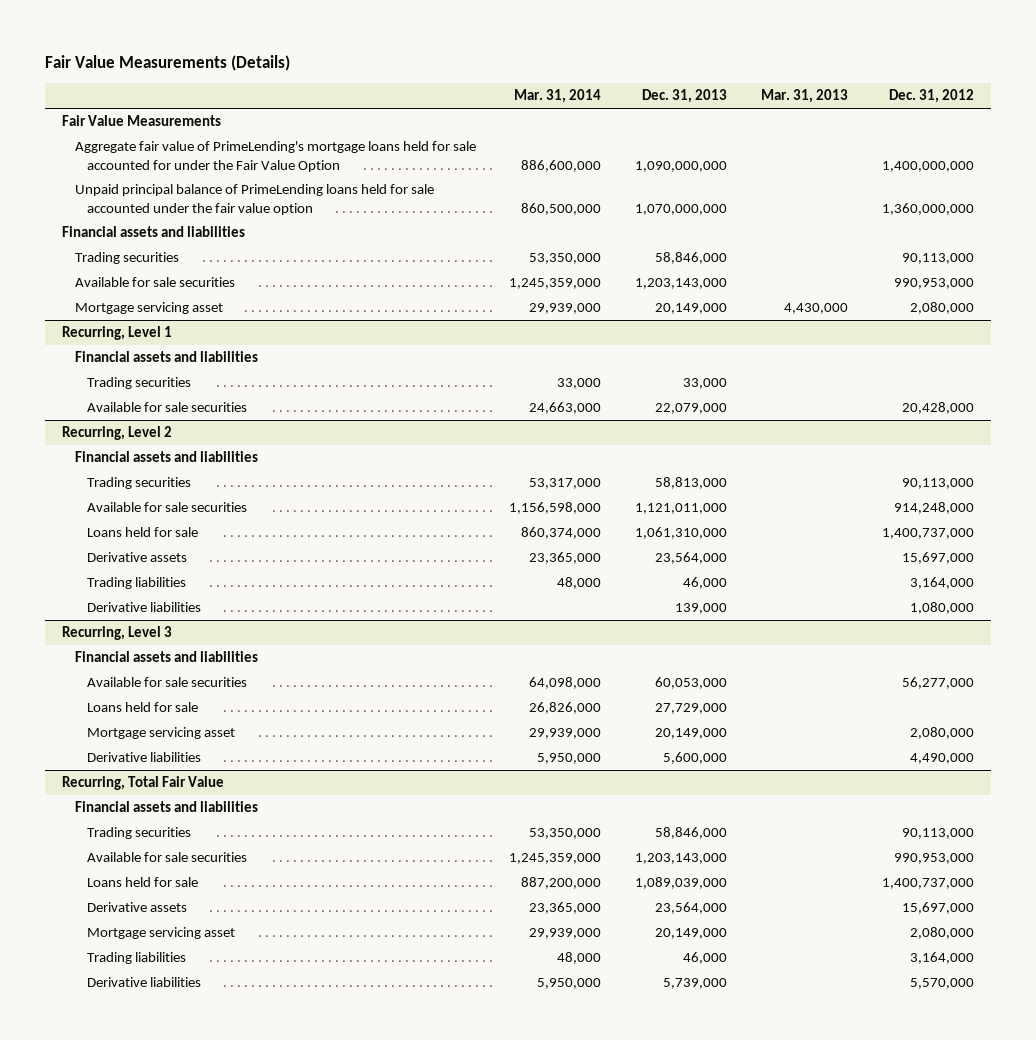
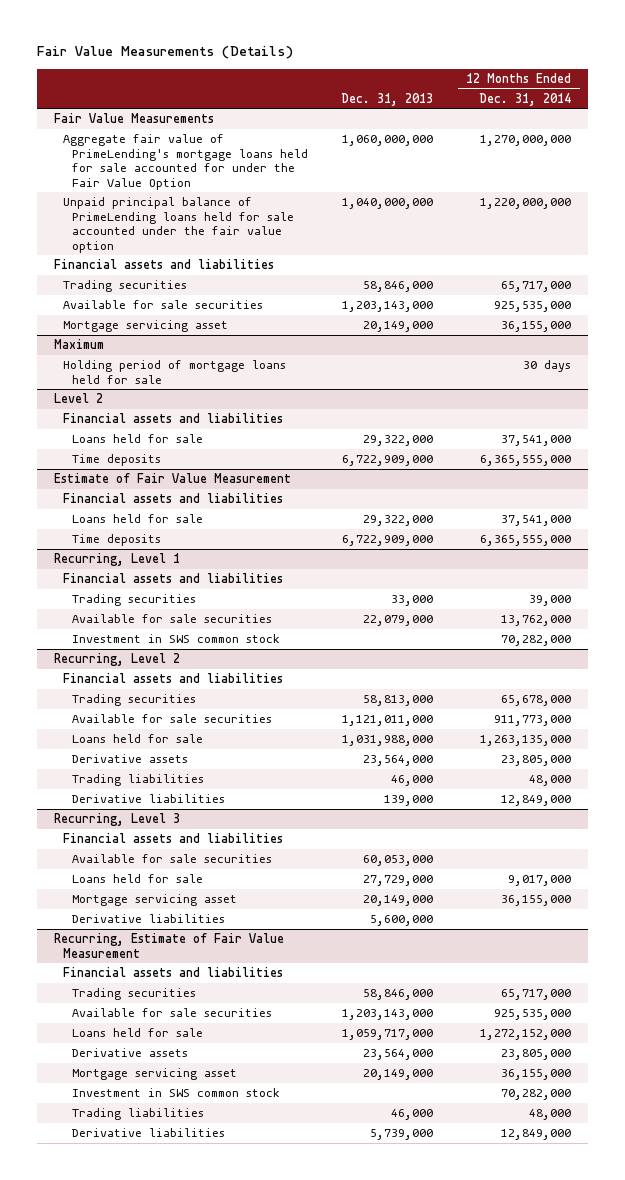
- | Mar. 31, 2014 | Dec. 31, 2013 | Mar. 31, 2013 | Dec. 31, 2012
+ | Dec. 31, 2013 | 12 Months Ended Dec. 31, 2014
- Aggregate fair value of PrimeLending's mortgage loans held for sale accounted for under the Fair Value Option | 886,600,000 | 1,090,000,000 | | 1,400,000,000
- Unpaid principal balance of PrimeLending loans held for sale accounted under the fair value option | 860,500,000 | 1,070,000,000 | | 1,360,000,000
+ Aggregate fair value of PrimeLending's mortgage loans held for sale accounted for under the Fair Value Option | 1,060,000,000 | 1,270,000,000
+ Unpaid principal balance of PrimeLending loans held for sale accounted under the fair value option | 1,040,000,000 | 1,220,000,000
+ Maximum
+ Holding period of mortgage loans held for sale | | 30 days
+ Level 2
+ Financial assets and liabilities
+ Loans held for sale | 29,322,000 | 37,541,000
+ Time deposits | 6,722,909,000 | 6,365,555,000
+ Estimate of Fair Value Measurement
+ Financial assets and liabilities
+ Loans held for sale | 29,322,000 | 37,541,000
+ Time deposits | 6,722,909,000 | 6,365,555,000
@ Recurring, Level 1
+ Investment in SWS common stock | | 70,282,000
@ Recurring, Level 2
- Loans held for sale | 860,374,000 | 1,061,310,000 | | 1,400,737,000
+ Loans held for sale | 1,031,988,000 | 1,263,135,000
- Recurring, Total Fair Value
+ Recurring, Estimate of Fair Value Measurement
- Loans held for sale | 887,200,000 | 1,089,039,000 | | 1,400,737,000
+ Loans held for sale | 1,059,717,000 | 1,272,152,000
+ Investment in SWS common stock | | 70,282,000

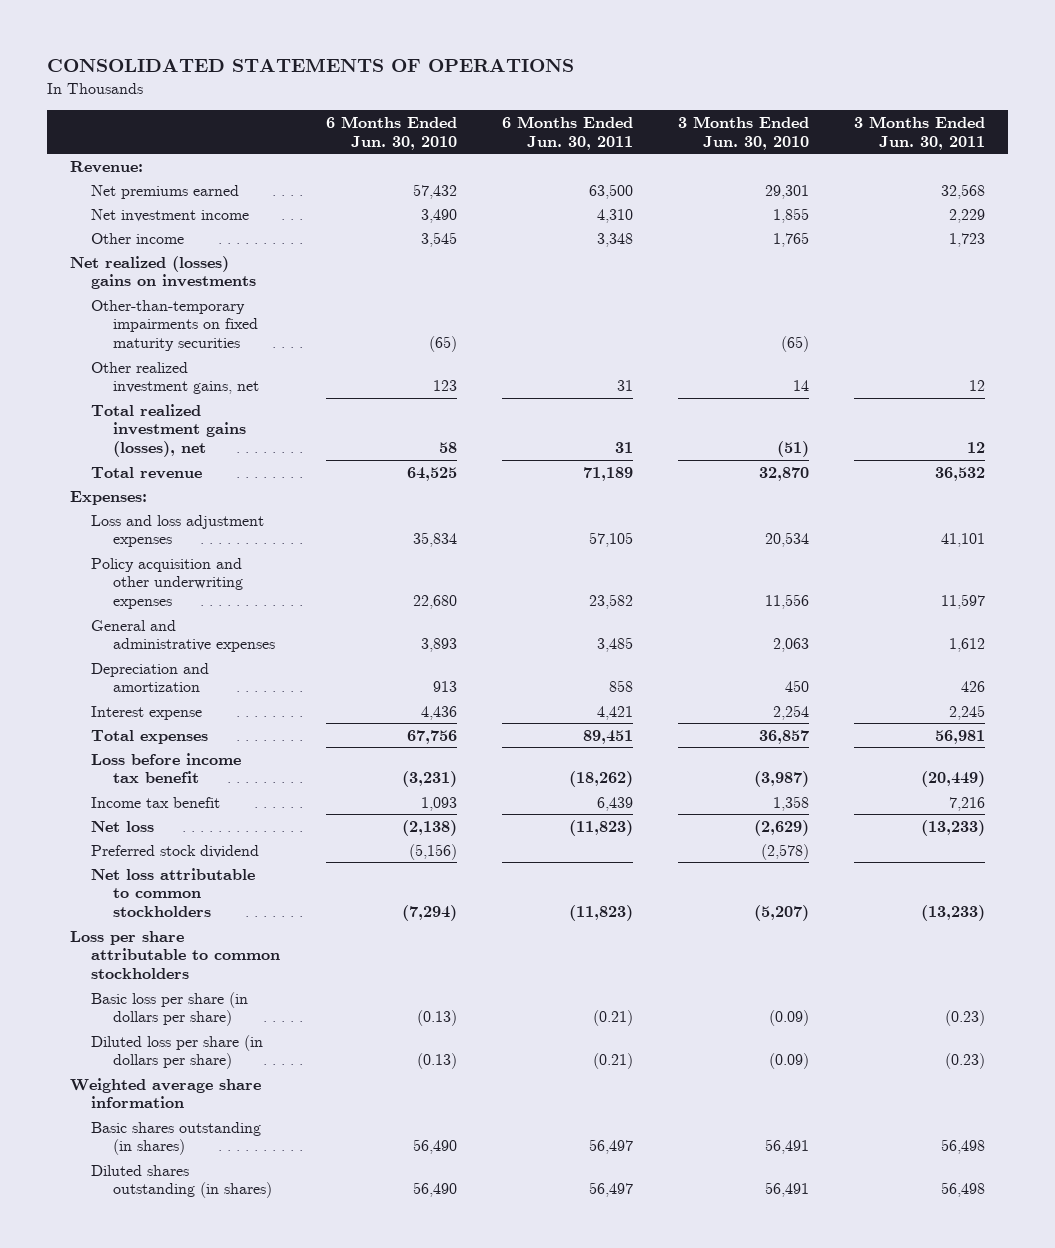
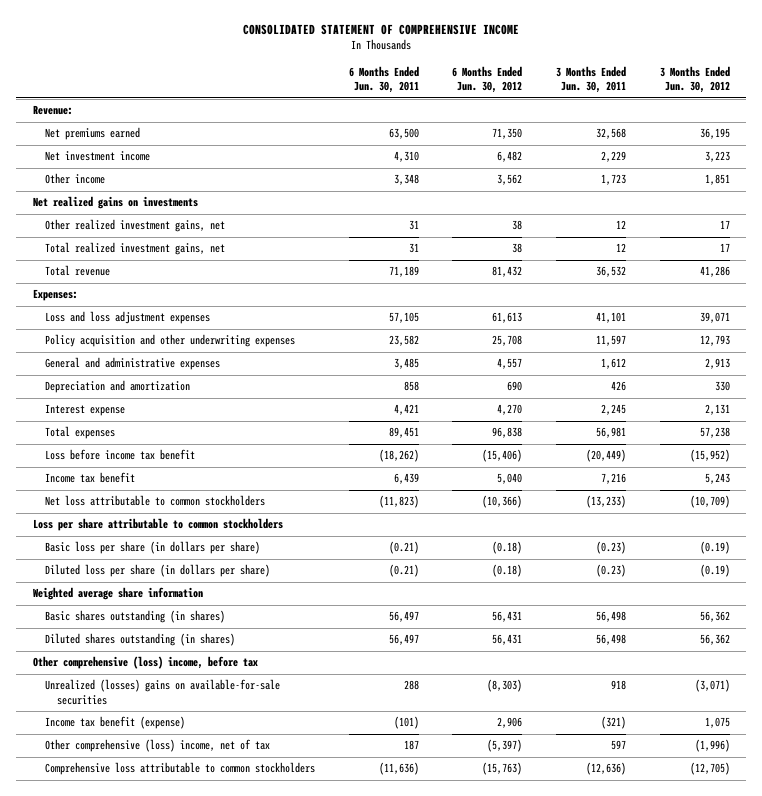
- CONSOLIDATED STATEMENTS OF OPERATIONS
+ CONSOLIDATED STATEMENT OF COMPREHENSIVE INCOME
- | 6 Months Ended Jun. 30, 2010 | 6 Months Ended Jun. 30, 2011 | 3 Months Ended Jun. 30, 2010 | 3 Months Ended Jun. 30, 2011
+ | 6 Months Ended Jun. 30, 2011 | 6 Months Ended Jun. 30, 2012 | 3 Months Ended Jun. 30, 2011 | 3 Months Ended Jun. 30, 2012
- Net realized (losses) gains on investments
- Other-than-temporary impairments on fixed maturity securities | (65) | | (65) |
+ Net realized gains on investments
- Total realized investment gains (losses), net | 58 | 31 | (51) | 12
+ Total realized investment gains, net | 31 | 38 | 12 | 17
- Net loss | (2,138) | (11,823) | (2,629) | (13,233)
- Preferred stock dividend | (5,156) | | (2,578) |
+ Other comprehensive (loss) income, before tax
+ Unrealized (losses) gains on available-for-sale securities | 288 | (8,303) | 918 | (3,071)
+ Income tax benefit (expense) | (101) | 2,906 | (321) | 1,075
+ Other comprehensive (loss) income, net of tax | 187 | (5,397) | 597 | (1,996)
+ Comprehensive loss attributable to common stockholders | (11,636) | (15,763) | (12,636) | (12,705)

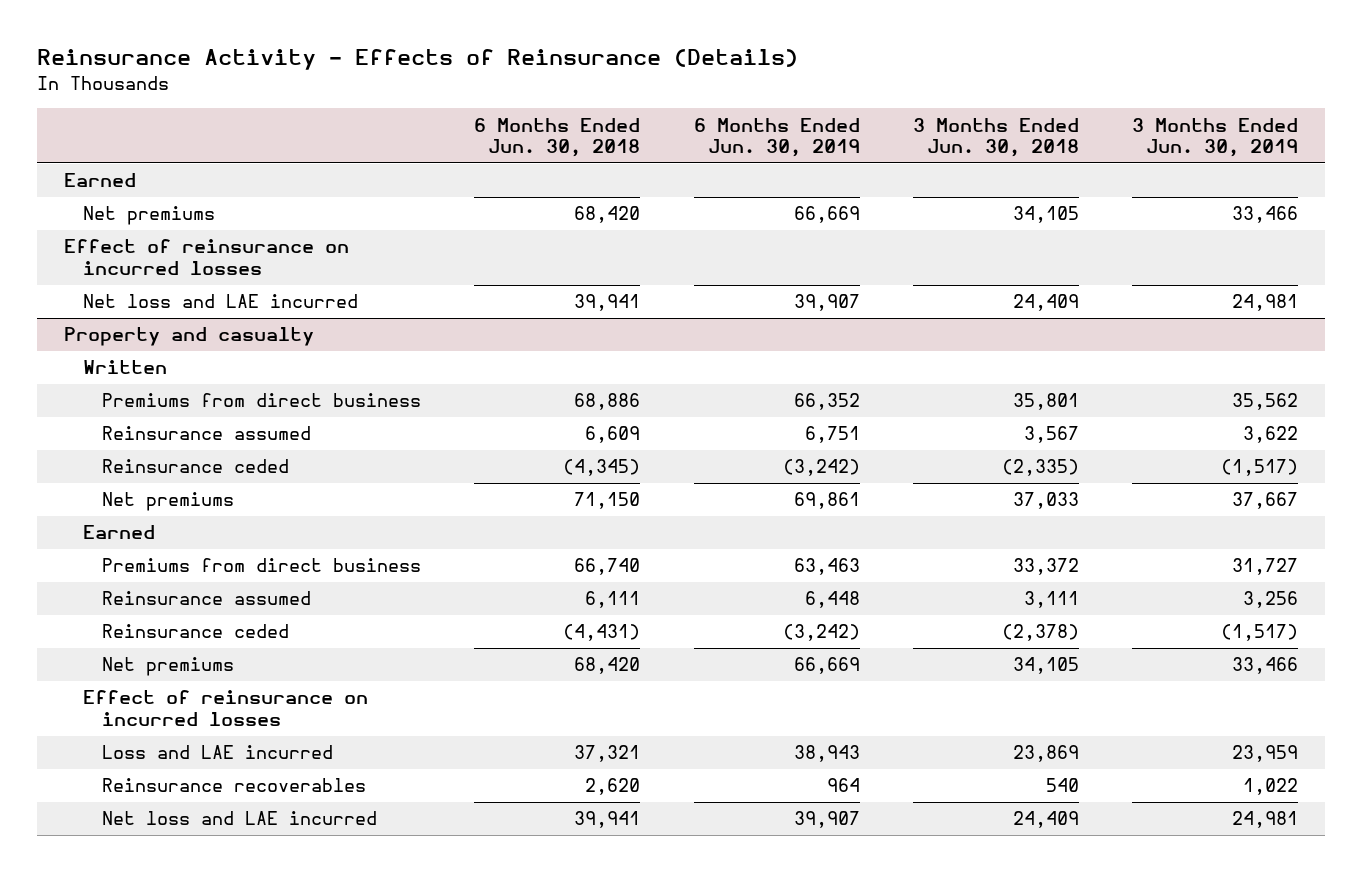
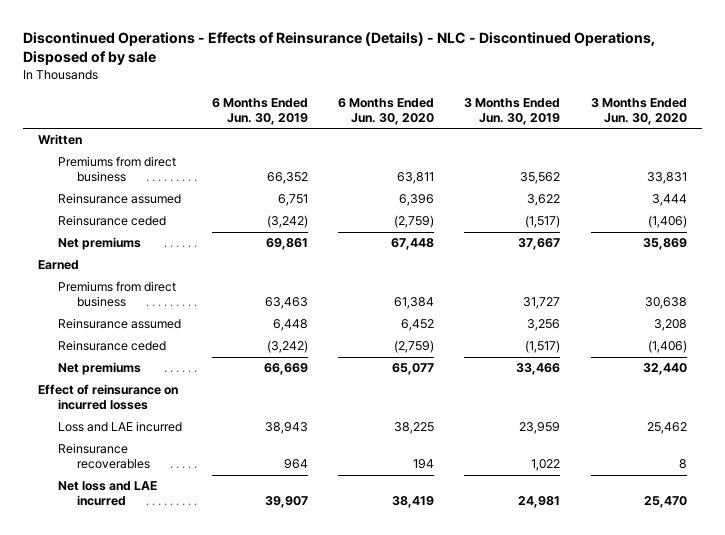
- Reinsurance Activity - Effects of Reinsurance (Details)
+ Discontinued Operations - Effects of Reinsurance (Details) - NLC - Discontinued Operations, Disposed of by sale
- | 6 Months Ended Jun. 30, 2018 | 6 Months Ended Jun. 30, 2019 | 3 Months Ended Jun. 30, 2018 | 3 Months Ended Jun. 30, 2019
+ | 6 Months Ended Jun. 30, 2019 | 6 Months Ended Jun. 30, 2020 | 3 Months Ended Jun. 30, 2019 | 3 Months Ended Jun. 30, 2020
- Earned
- Net premiums | 68,420 | 66,669 | 34,105 | 33,466
- Effect of reinsurance on incurred losses
- Net loss and LAE incurred | 39,941 | 39,907 | 24,409 | 24,981
- Property and casualty

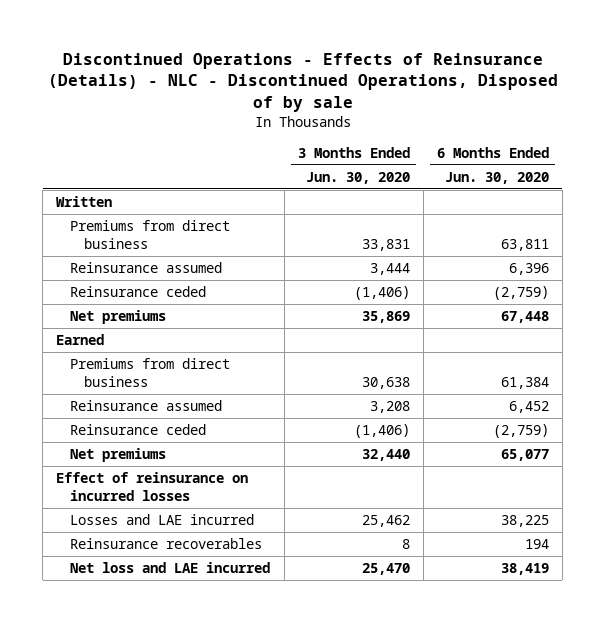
- | 6 Months Ended Jun. 30, 2019 | 6 Months Ended Jun. 30, 2020 | 3 Months Ended Jun. 30, 2019 | 3 Months Ended Jun. 30, 2020
+ | 3 Months Ended Jun. 30, 2020 | 6 Months Ended Jun. 30, 2020
- Loss and LAE incurred | 38,943 | 38,225 | 23,959 | 25,462
+ Losses and LAE incurred | 25,462 | 38,225

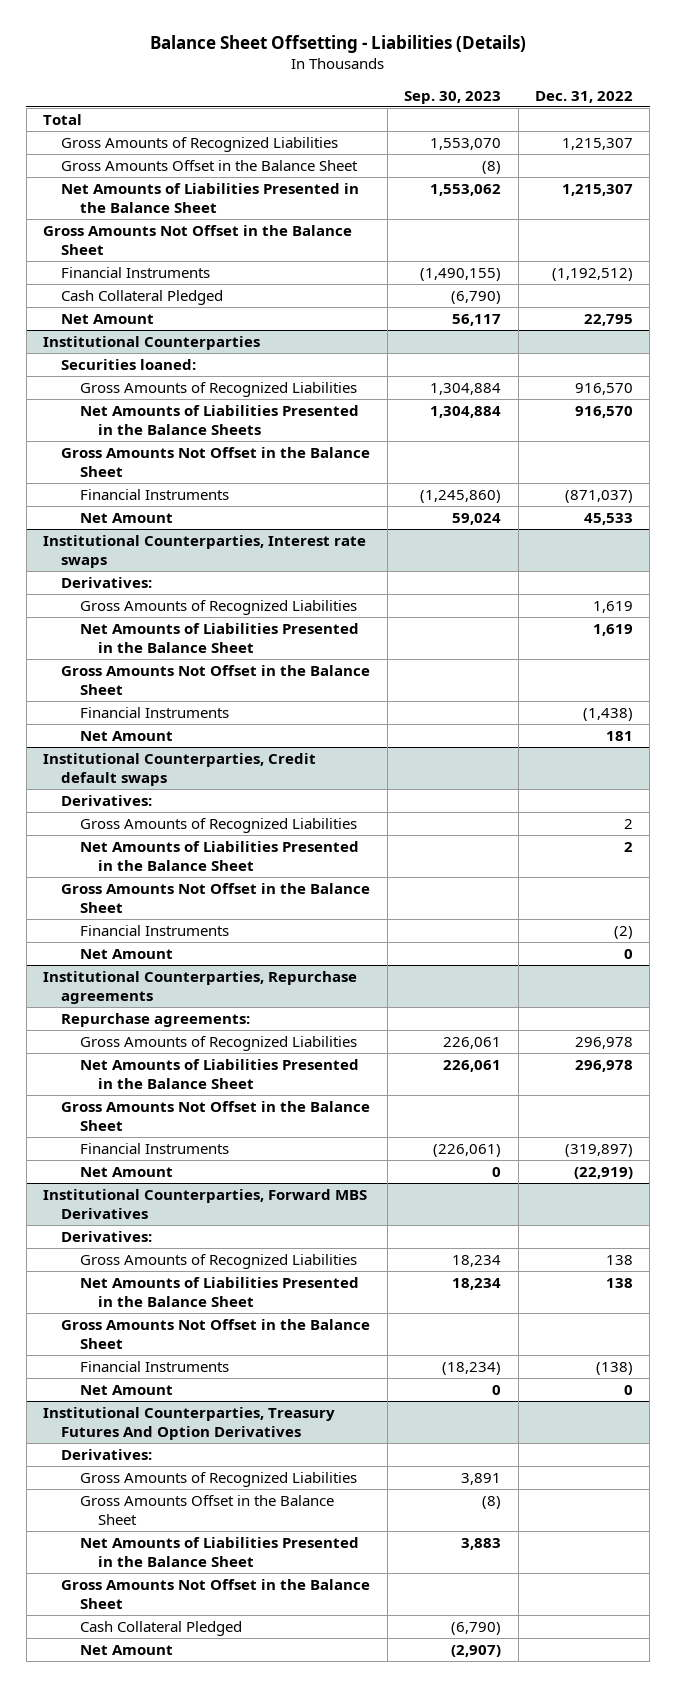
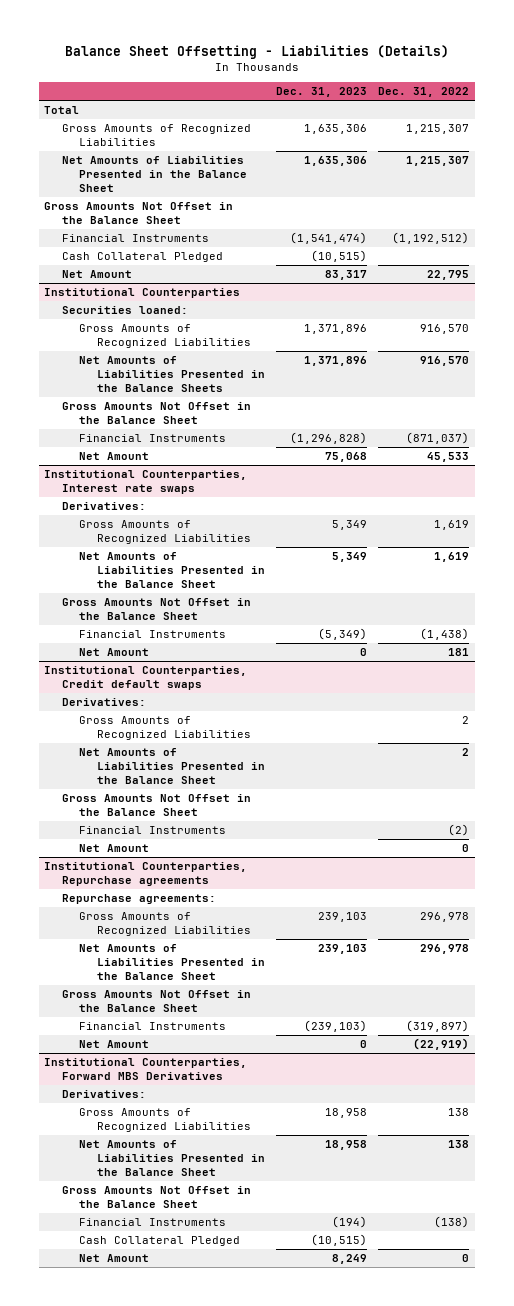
- | Sep. 30, 2023 | Dec. 31, 2022
+ | Dec. 31, 2023 | Dec. 31, 2022
- Gross Amounts Offset in the Balance Sheet | (8) |
- Institutional Counterparties, Treasury Futures And Option Derivatives
- Derivatives:
- Gross Amounts of Recognized Liabilities | 3,891 |
- Gross Amounts Offset in the Balance Sheet | (8) |
- Net Amounts of Liabilities Presented in the Balance Sheet | 3,883 |
- Gross Amounts Not Offset in the Balance Sheet
- Net Amount | (2,907) |
@ Institutional Counterparties, Forward MBS Derivatives
moved down: Net Amount | 8,249 | 0

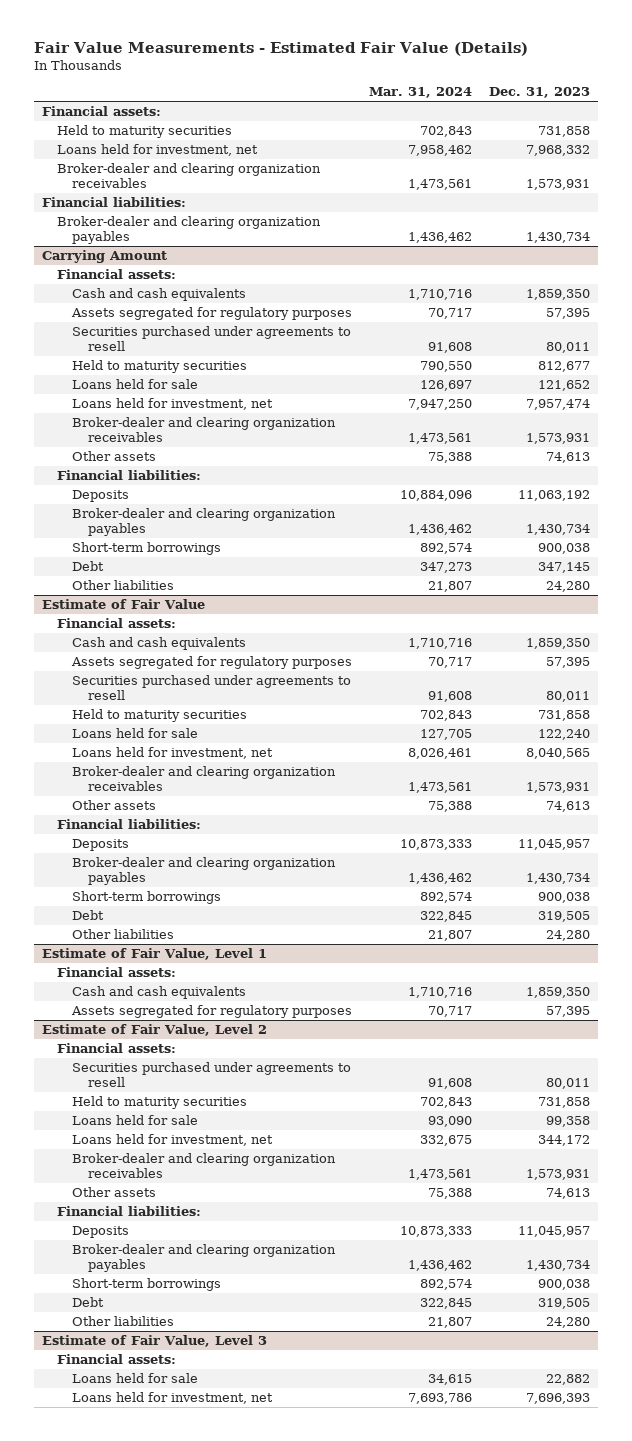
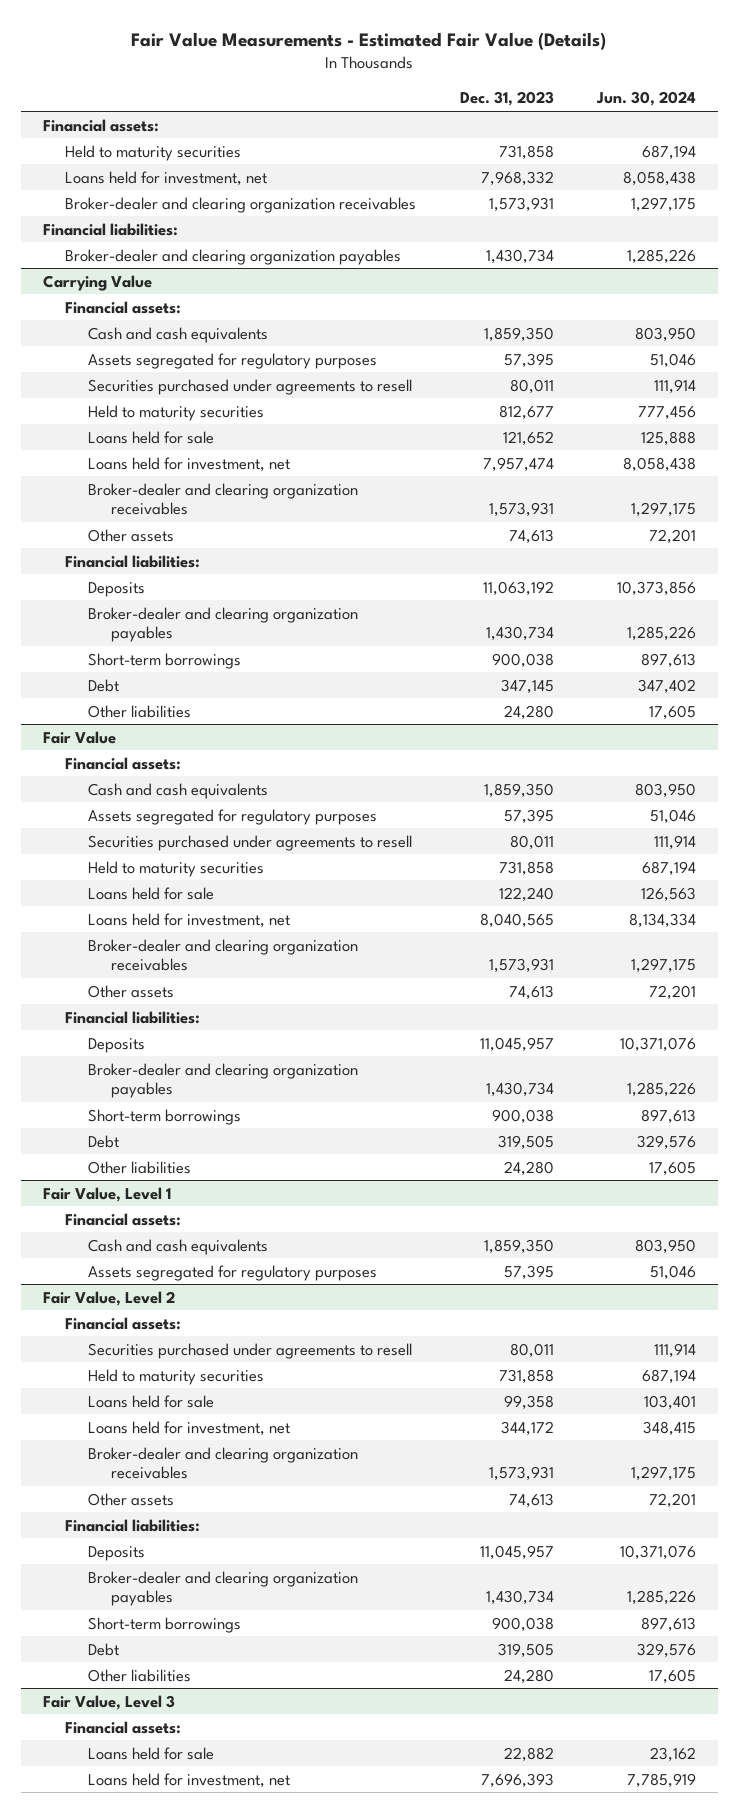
- | Mar. 31, 2024 | Dec. 31, 2023
+ | Dec. 31, 2023 | Jun. 30, 2024
- Carrying Amount
+ Carrying Value
- Estimate of Fair Value
+ Fair Value
- Estimate of Fair Value, Level 1
+ Fair Value, Level 1
- Estimate of Fair Value, Level 2
+ Fair Value, Level 2
- Estimate of Fair Value, Level 3
+ Fair Value, Level 3

